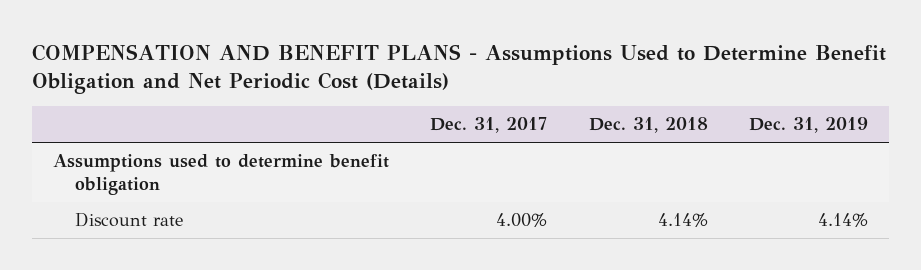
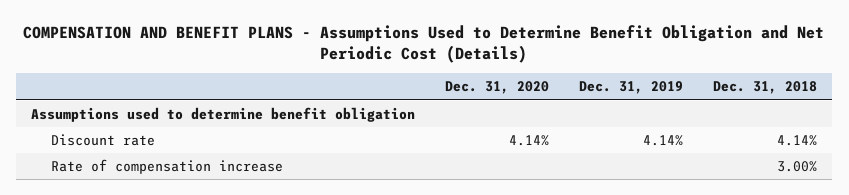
- | Dec. 31, 2017 | Dec. 31, 2018 | Dec. 31, 2019
+ | Dec. 31, 2020 | Dec. 31, 2019 | Dec. 31, 2018
+ Rate of compensation increase | | | 3.00%

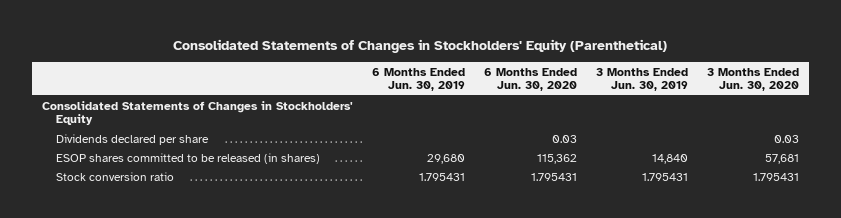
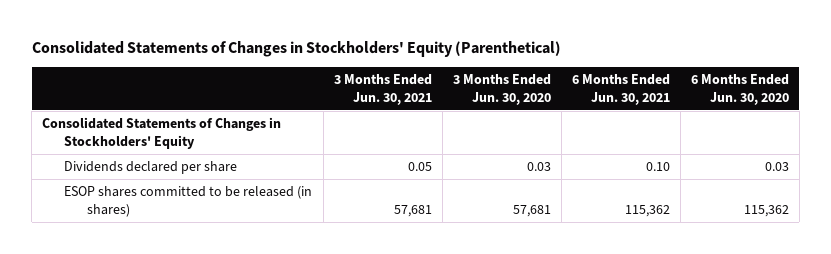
- | 6 Months Ended Jun. 30, 2019 | 6 Months Ended Jun. 30, 2020 | 3 Months Ended Jun. 30, 2019 | 3 Months Ended Jun. 30, 2020
+ | 3 Months Ended Jun. 30, 2021 | 3 Months Ended Jun. 30, 2020 | 6 Months Ended Jun. 30, 2021 | 6 Months Ended Jun. 30, 2020
- Stock conversion ratio | 1.795431 | 1.795431 | 1.795431 | 1.795431

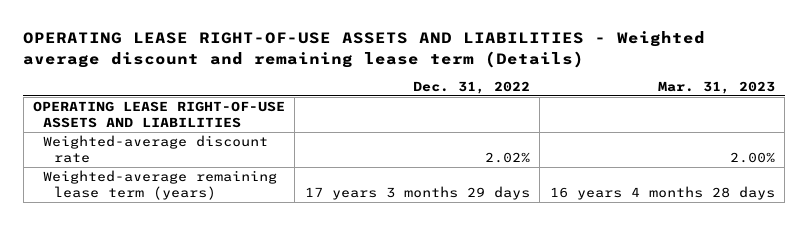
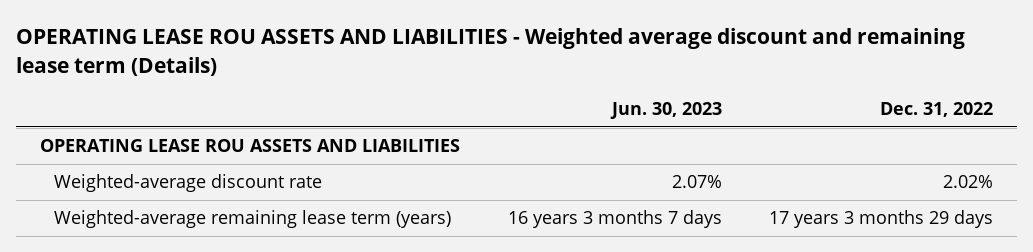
- OPERATING LEASE RIGHT-OF-USE ASSETS AND LIABILITIES - Weighted average discount and remaining lease term (Details)
+ OPERATING LEASE ROU ASSETS AND LIABILITIES - Weighted average discount and remaining lease term (Details)
- | Dec. 31, 2022 | Mar. 31, 2023
+ | Jun. 30, 2023 | Dec. 31, 2022
- OPERATING LEASE RIGHT-OF-USE ASSETS AND LIABILITIES
+ OPERATING LEASE ROU ASSETS AND LIABILITIES

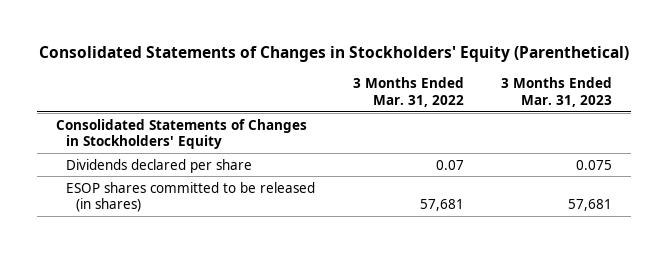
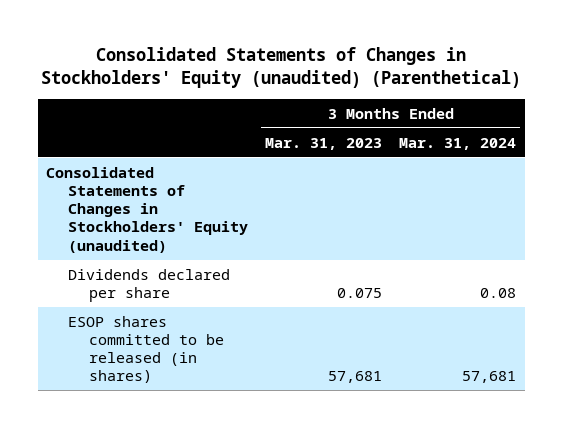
- Consolidated Statements of Changes in Stockholders' Equity (Parenthetical)
+ Consolidated Statements of Changes in Stockholders' Equity (unaudited) (Parenthetical)
- | 3 Months Ended Mar. 31, 2022 | 3 Months Ended Mar. 31, 2023
+ | 3 Months Ended Mar. 31, 2023 | 3 Months Ended Mar. 31, 2024
- Consolidated Statements of Changes in Stockholders' Equity
+ Consolidated Statements of Changes in Stockholders' Equity (unaudited)

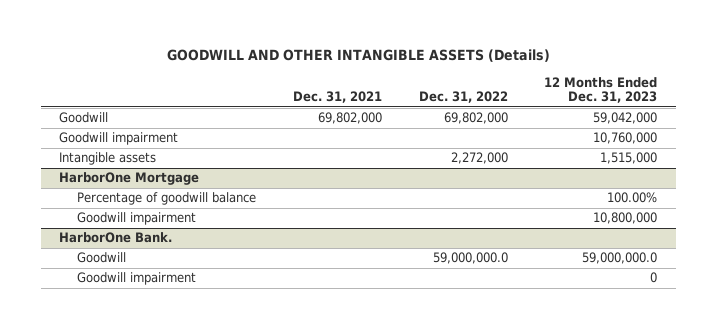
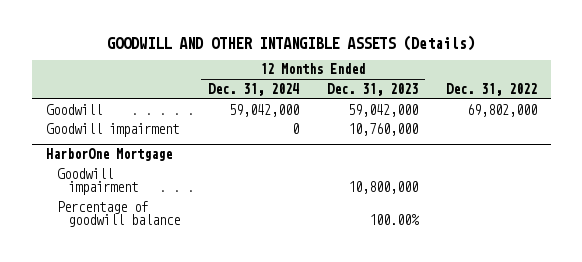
- | Dec. 31, 2021 | Dec. 31, 2022 | 12 Months Ended Dec. 31, 2023
+ | 12 Months Ended Dec. 31, 2024 | 12 Months Ended Dec. 31, 2023 | Dec. 31, 2022
- Intangible assets | | 2,272,000 | 1,515,000
- HarborOne Bank.
- Goodwill | | 59,000,000.0 | 59,000,000.0
- Goodwill impairment | | | 0
@ HarborOne Mortgage
moved down: Percentage of goodwill balance | | 100.00% |

